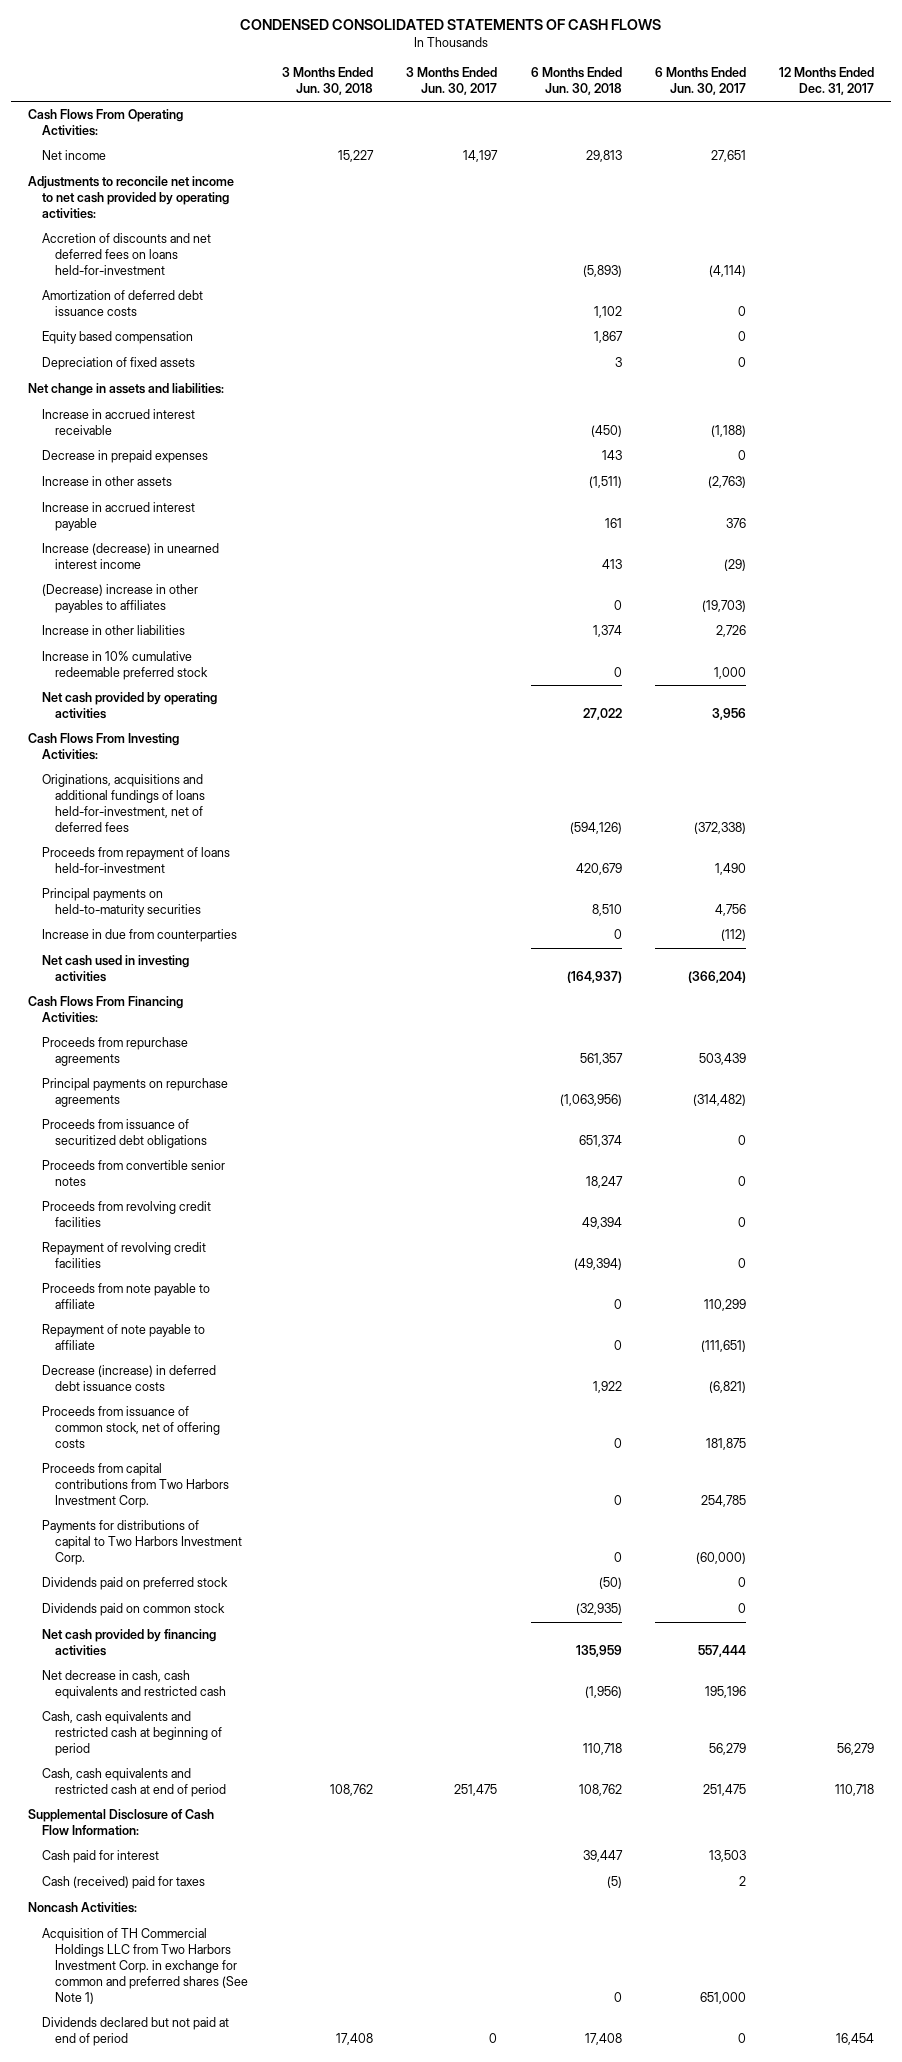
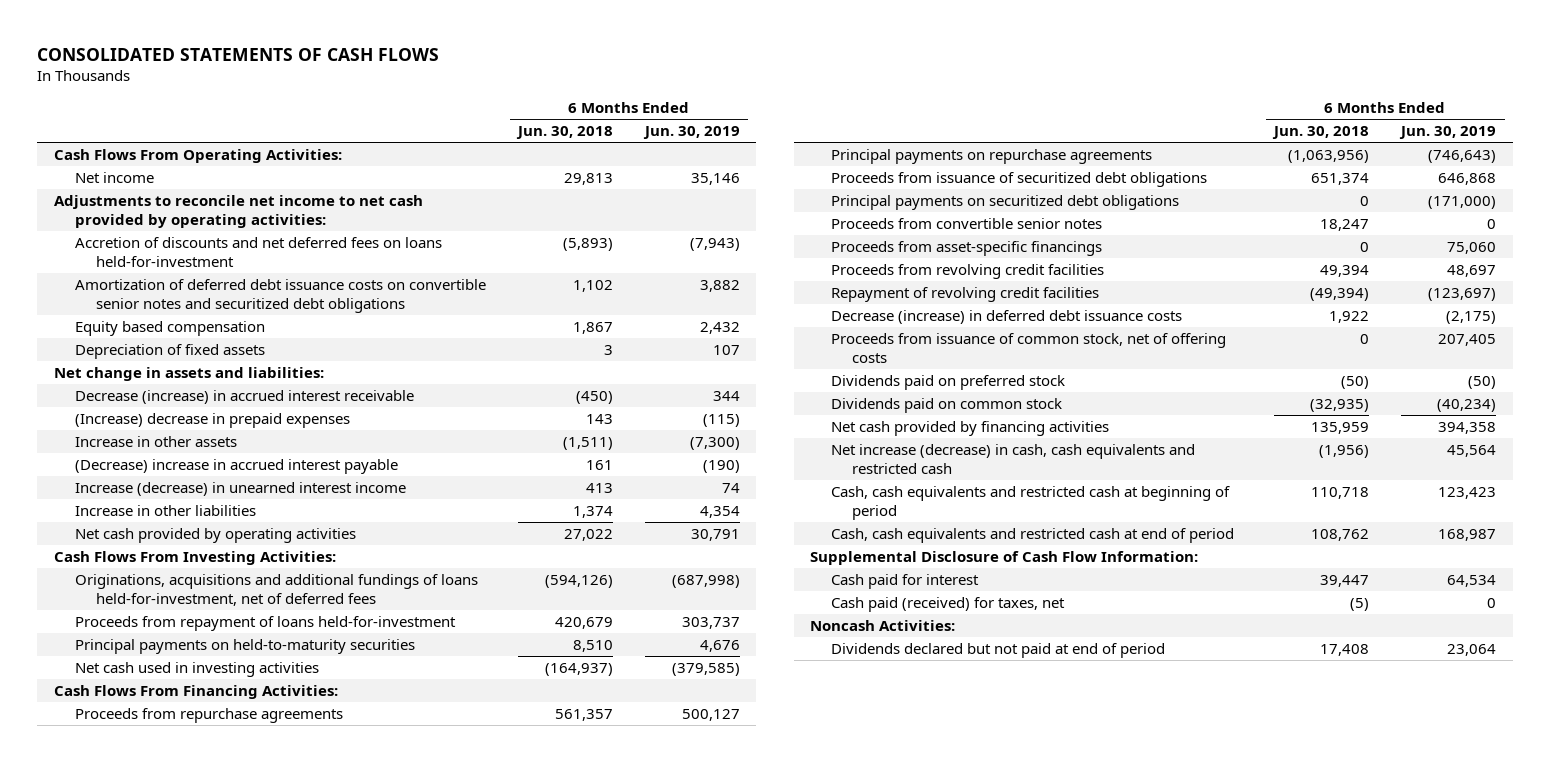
- CONDENSED CONSOLIDATED STATEMENTS OF CASH FLOWS
+ CONSOLIDATED STATEMENTS OF CASH FLOWS
- | 3 Months Ended Jun. 30, 2018 | 3 Months Ended Jun. 30, 2017 | 6 Months Ended Jun. 30, 2018 | 6 Months Ended Jun. 30, 2017 | 12 Months Ended Dec. 31, 2017
+ | 6 Months Ended Jun. 30, 2018 | 6 Months Ended Jun. 30, 2019
- Amortization of deferred debt issuance costs | | | 1,102 | 0 |
+ Amortization of deferred debt issuance costs on convertible senior notes and securitized debt obligations | 1,102 | 3,882
- Increase in accrued interest receivable | | | (450) | (1,188) |
- Decrease in prepaid expenses | | | 143 | 0 |
+ Decrease (increase) in accrued interest receivable | (450) | 344
+ (Increase) decrease in prepaid expenses | 143 | (115)
- Increase in accrued interest payable | | | 161 | 376 |
+ (Decrease) increase in accrued interest payable | 161 | (190)
- (Decrease) increase in other payables to affiliates | | | 0 | (19,703) |
- Increase in 10% cumulative redeemable preferred stock | | | 0 | 1,000 |
- Increase in due from counterparties | | | 0 | (112) |
+ Principal payments on securitized debt obligations | 0 | (171,000)
+ Proceeds from asset-specific financings | 0 | 75,060
- Proceeds from note payable to affiliate | | | 0 | 110,299 |
- Repayment of note payable to affiliate | | | 0 | (111,651) |
- Proceeds from capital contributions from Two Harbors Investment Corp. | | | 0 | 254,785 |
- Payments for distributions of capital to Two Harbors Investment Corp. | | | 0 | (60,000) |
- Net decrease in cash, cash equivalents and restricted cash | | | (1,956) | 195,196 |
+ Net increase (decrease) in cash, cash equivalents and restricted cash | (1,956) | 45,564
- Cash (received) paid for taxes | | | (5) | 2 |
+ Cash paid (received) for taxes, net | (5) | 0
- Acquisition of TH Commercial Holdings LLC from Two Harbors Investment Corp. in exchange for common and preferred shares (See Note 1) | | | 0 | 651,000 |

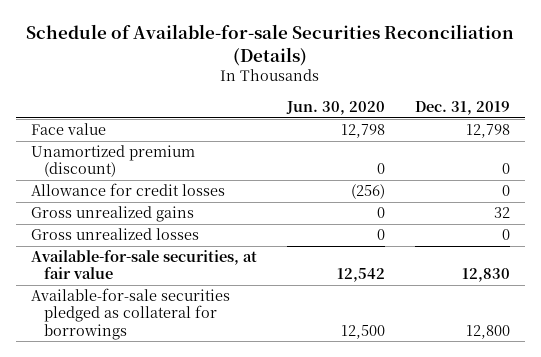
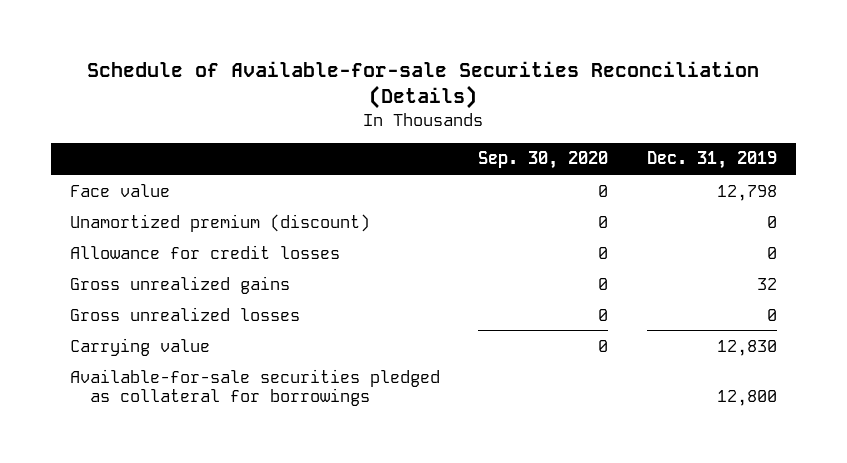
- | Jun. 30, 2020 | Dec. 31, 2019
+ | Sep. 30, 2020 | Dec. 31, 2019
- Available-for-sale securities, at fair value | 12,542 | 12,830
+ Carrying value | 0 | 12,830

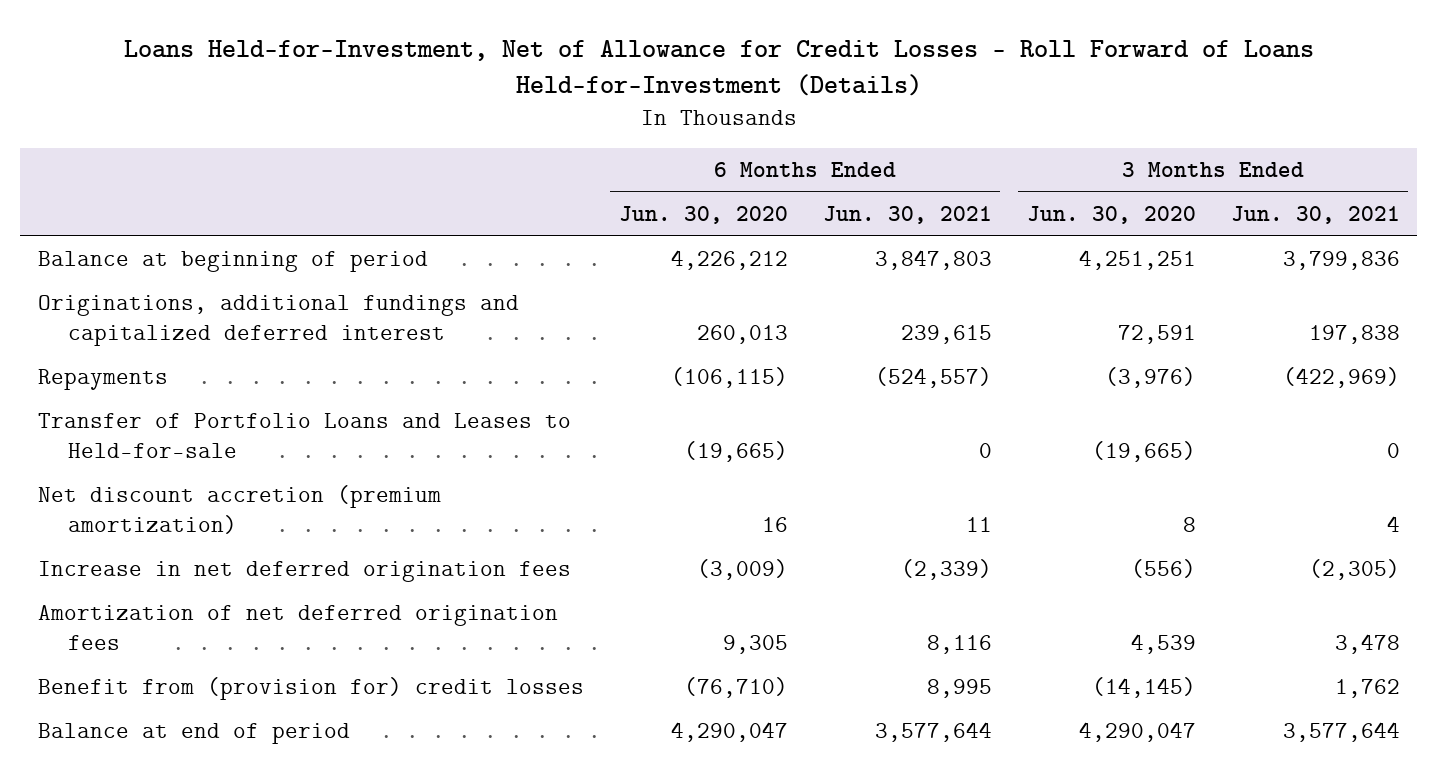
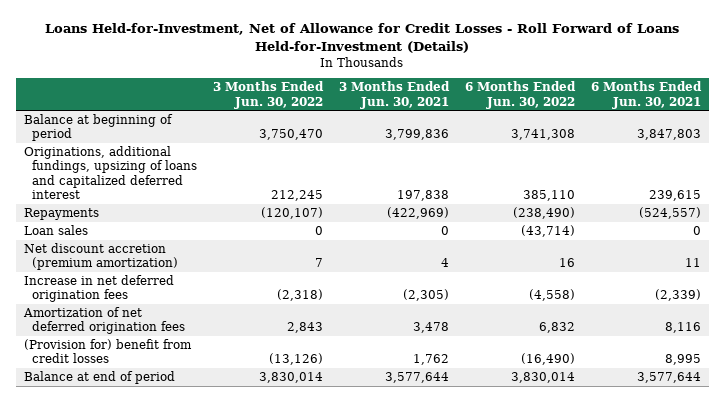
- | 6 Months Ended Jun. 30, 2020 | 6 Months Ended Jun. 30, 2021 | 3 Months Ended Jun. 30, 2020 | 3 Months Ended Jun. 30, 2021
+ | 3 Months Ended Jun. 30, 2022 | 3 Months Ended Jun. 30, 2021 | 6 Months Ended Jun. 30, 2022 | 6 Months Ended Jun. 30, 2021
- Originations, additional fundings and capitalized deferred interest | 260,013 | 239,615 | 72,591 | 197,838
+ Originations, additional fundings, upsizing of loans and capitalized deferred interest | 212,245 | 197,838 | 385,110 | 239,615
- Transfer of Portfolio Loans and Leases to Held-for-sale | (19,665) | 0 | (19,665) | 0
+ Loan sales | 0 | 0 | (43,714) | 0
- Benefit from (provision for) credit losses | (76,710) | 8,995 | (14,145) | 1,762
+ (Provision for) benefit from credit losses | (13,126) | 1,762 | (16,490) | 8,995

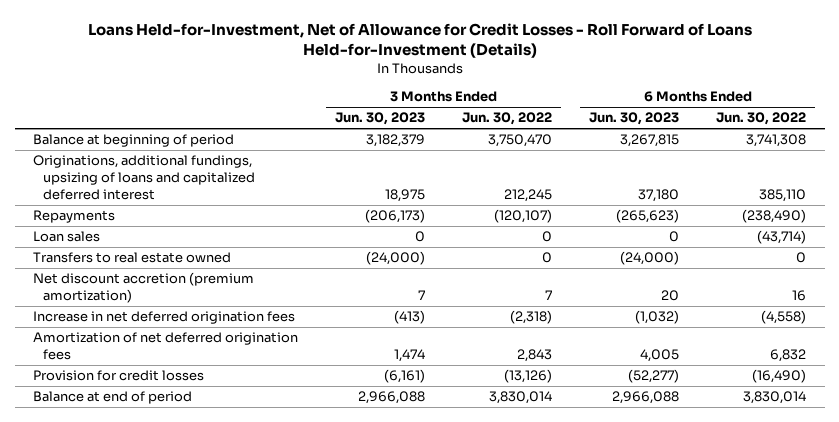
- | 3 Months Ended Jun. 30, 2022 | 3 Months Ended Jun. 30, 2021 | 6 Months Ended Jun. 30, 2022 | 6 Months Ended Jun. 30, 2021
+ | 3 Months Ended Jun. 30, 2023 | 3 Months Ended Jun. 30, 2022 | 6 Months Ended Jun. 30, 2023 | 6 Months Ended Jun. 30, 2022
+ Transfers to real estate owned | (24,000) | 0 | (24,000) | 0
- (Provision for) benefit from credit losses | (13,126) | 1,762 | (16,490) | 8,995
+ Provision for credit losses | (6,161) | (13,126) | (52,277) | (16,490)

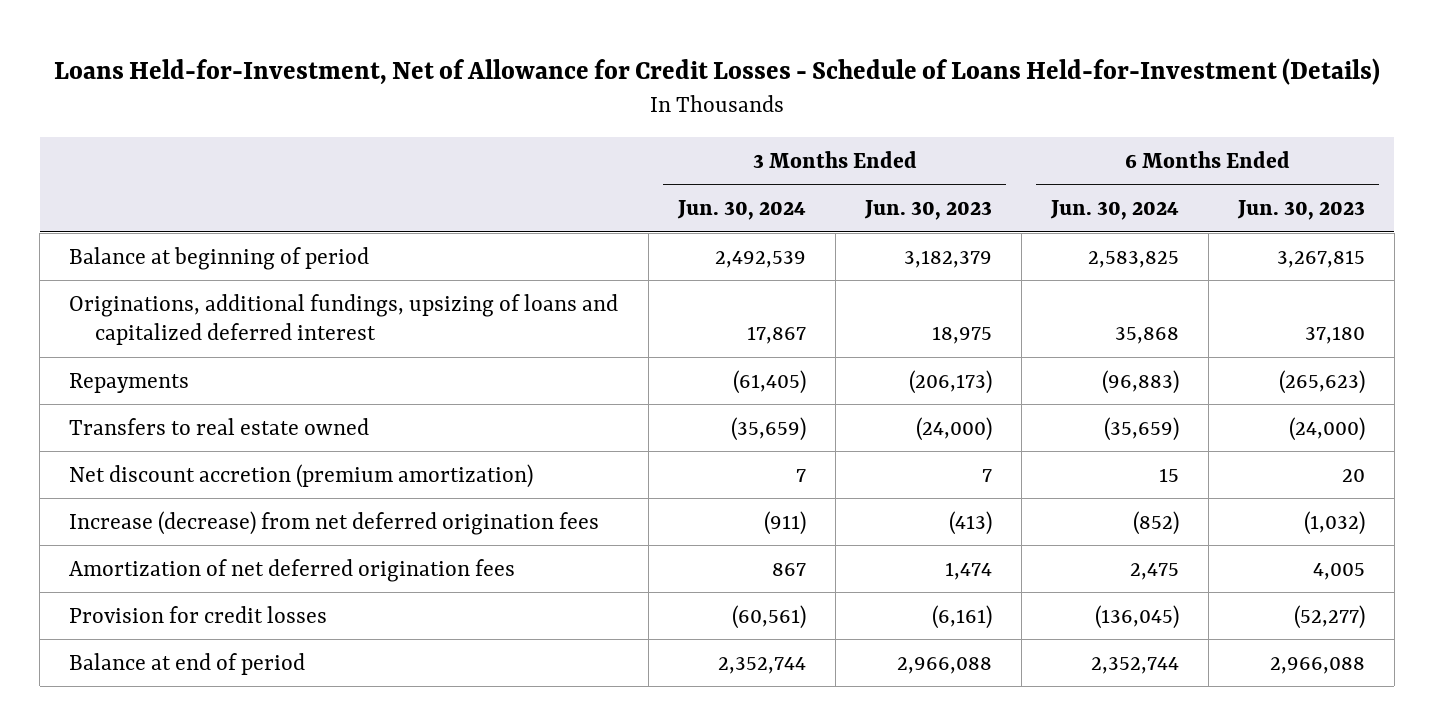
- Loans Held-for-Investment, Net of Allowance for Credit Losses - Roll Forward of Loans Held-for-Investment (Details)
+ Loans Held-for-Investment, Net of Allowance for Credit Losses - Schedule of Loans Held-for-Investment (Details)
- | 3 Months Ended Jun. 30, 2023 | 3 Months Ended Jun. 30, 2022 | 6 Months Ended Jun. 30, 2023 | 6 Months Ended Jun. 30, 2022
+ | 3 Months Ended Jun. 30, 2024 | 3 Months Ended Jun. 30, 2023 | 6 Months Ended Jun. 30, 2024 | 6 Months Ended Jun. 30, 2023
- Loan sales | 0 | 0 | 0 | (43,714)
- Increase in net deferred origination fees | (413) | (2,318) | (1,032) | (4,558)
+ Increase (decrease) from net deferred origination fees | (911) | (413) | (852) | (1,032)

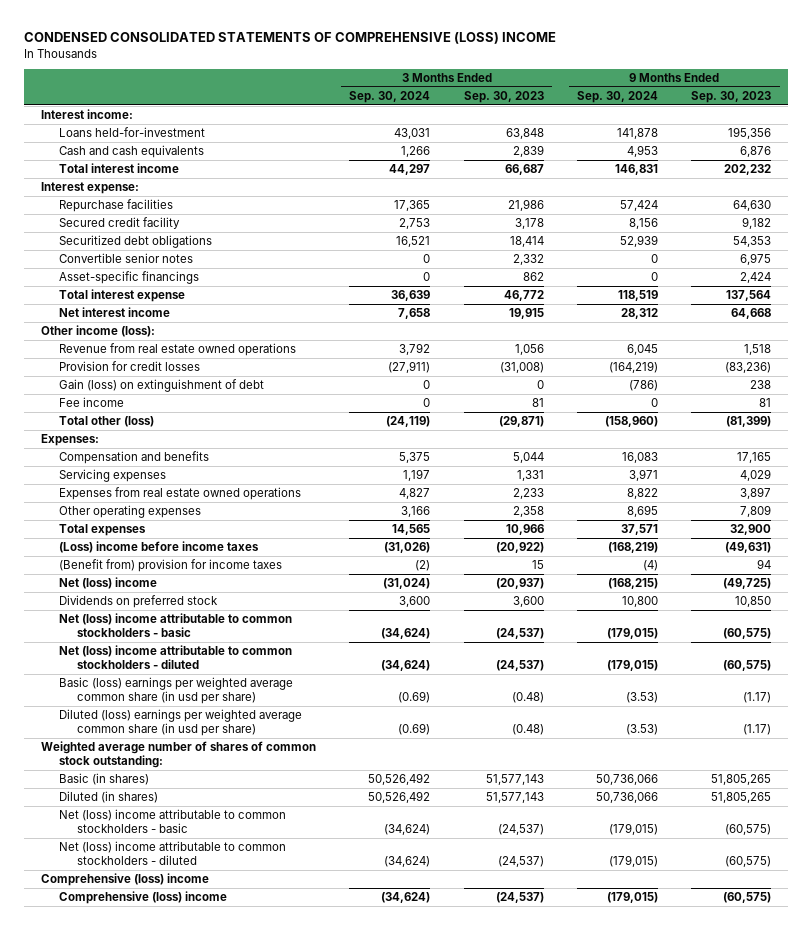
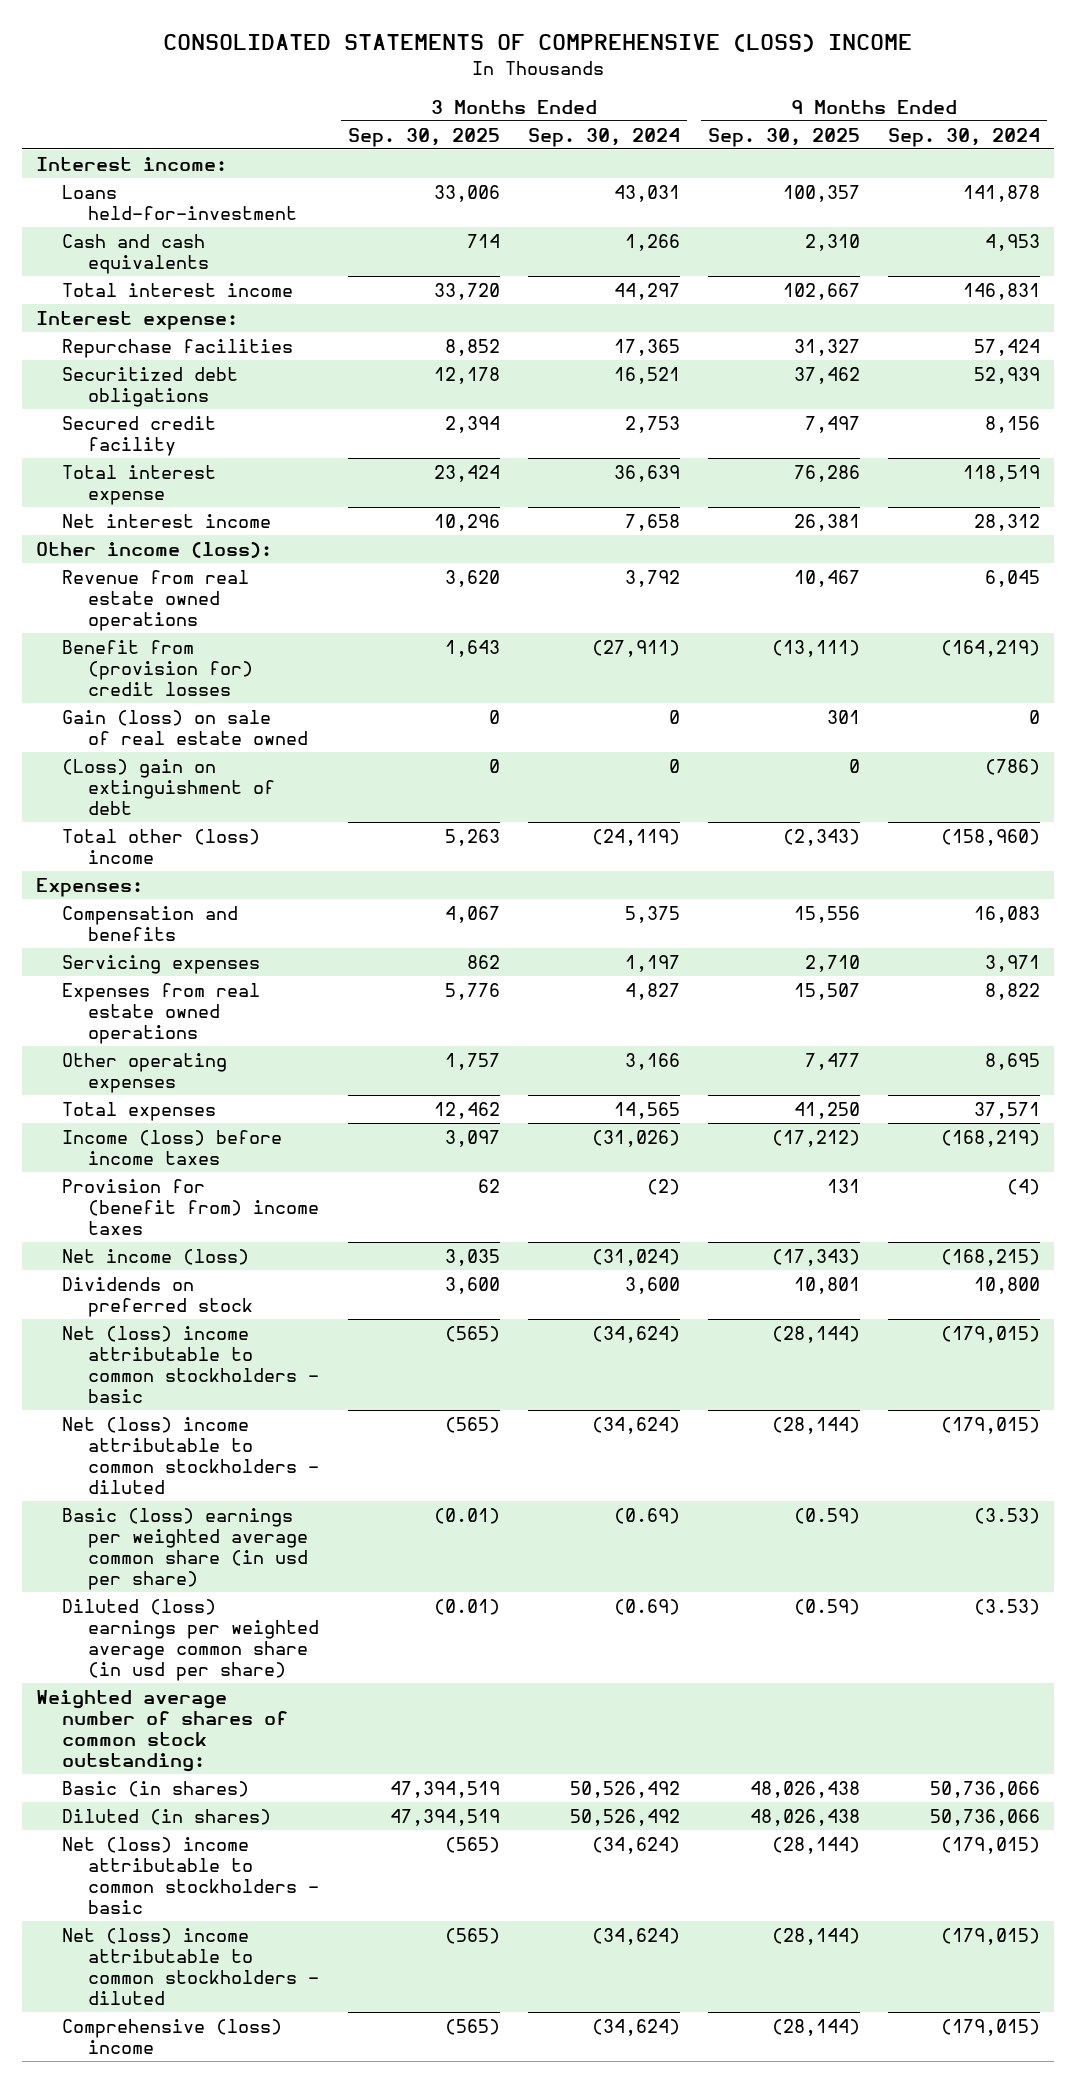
- CONDENSED CONSOLIDATED STATEMENTS OF COMPREHENSIVE (LOSS) INCOME
+ CONSOLIDATED STATEMENTS OF COMPREHENSIVE (LOSS) INCOME
- | 3 Months Ended Sep. 30, 2024 | 3 Months Ended Sep. 30, 2023 | 9 Months Ended Sep. 30, 2024 | 9 Months Ended Sep. 30, 2023
+ | 3 Months Ended Sep. 30, 2025 | 3 Months Ended Sep. 30, 2024 | 9 Months Ended Sep. 30, 2025 | 9 Months Ended Sep. 30, 2024
- Convertible senior notes | 0 | 2,332 | 0 | 6,975
- Asset-specific financings | 0 | 862 | 0 | 2,424
moved down: Secured credit facility | 2,394 | 2,753 | 7,497 | 8,156
- Provision for credit losses | (27,911) | (31,008) | (164,219) | (83,236)
- Gain (loss) on extinguishment of debt | 0 | 0 | (786) | 238
- Fee income | 0 | 81 | 0 | 81
- Total other (loss) | (24,119) | (29,871) | (158,960) | (81,399)
+ Benefit from (provision for) credit losses | 1,643 | (27,911) | (13,111) | (164,219)
+ Gain (loss) on sale of real estate owned | 0 | 0 | 301 | 0
+ (Loss) gain on extinguishment of debt | 0 | 0 | 0 | (786)
+ Total other (loss) income | 5,263 | (24,119) | (2,343) | (158,960)
- (Loss) income before income taxes | (31,026) | (20,922) | (168,219) | (49,631)
- (Benefit from) provision for income taxes | (2) | 15 | (4) | 94
- Net (loss) income | (31,024) | (20,937) | (168,215) | (49,725)
+ Income (loss) before income taxes | 3,097 | (31,026) | (17,212) | (168,219)
+ Provision for (benefit from) income taxes | 62 | (2) | 131 | (4)
+ Net income (loss) | 3,035 | (31,024) | (17,343) | (168,215)
- Comprehensive (loss) income

